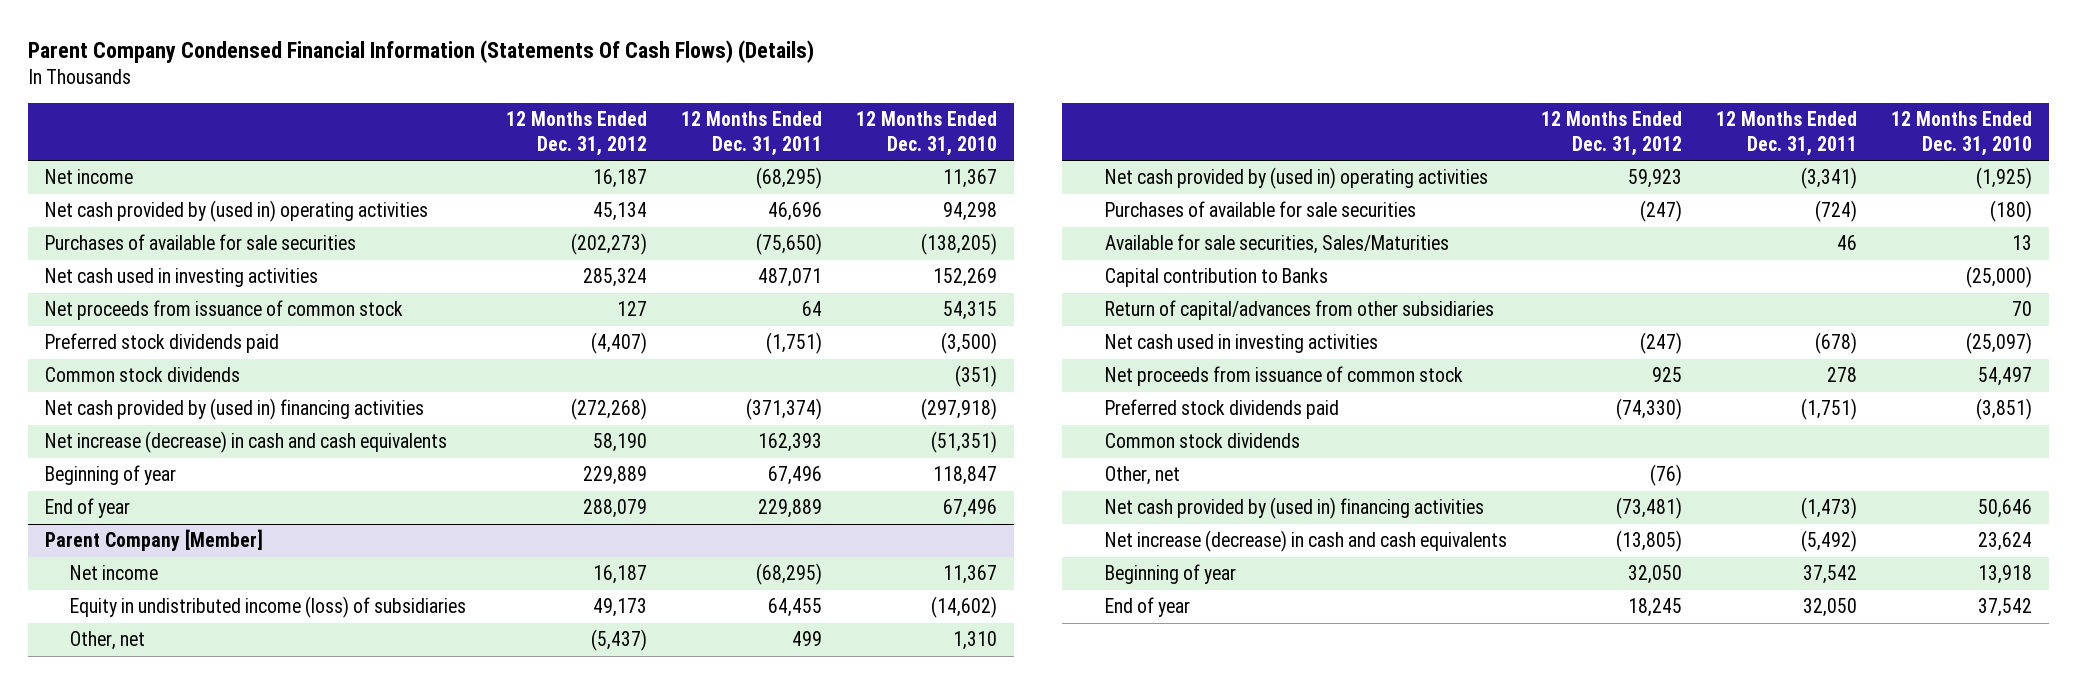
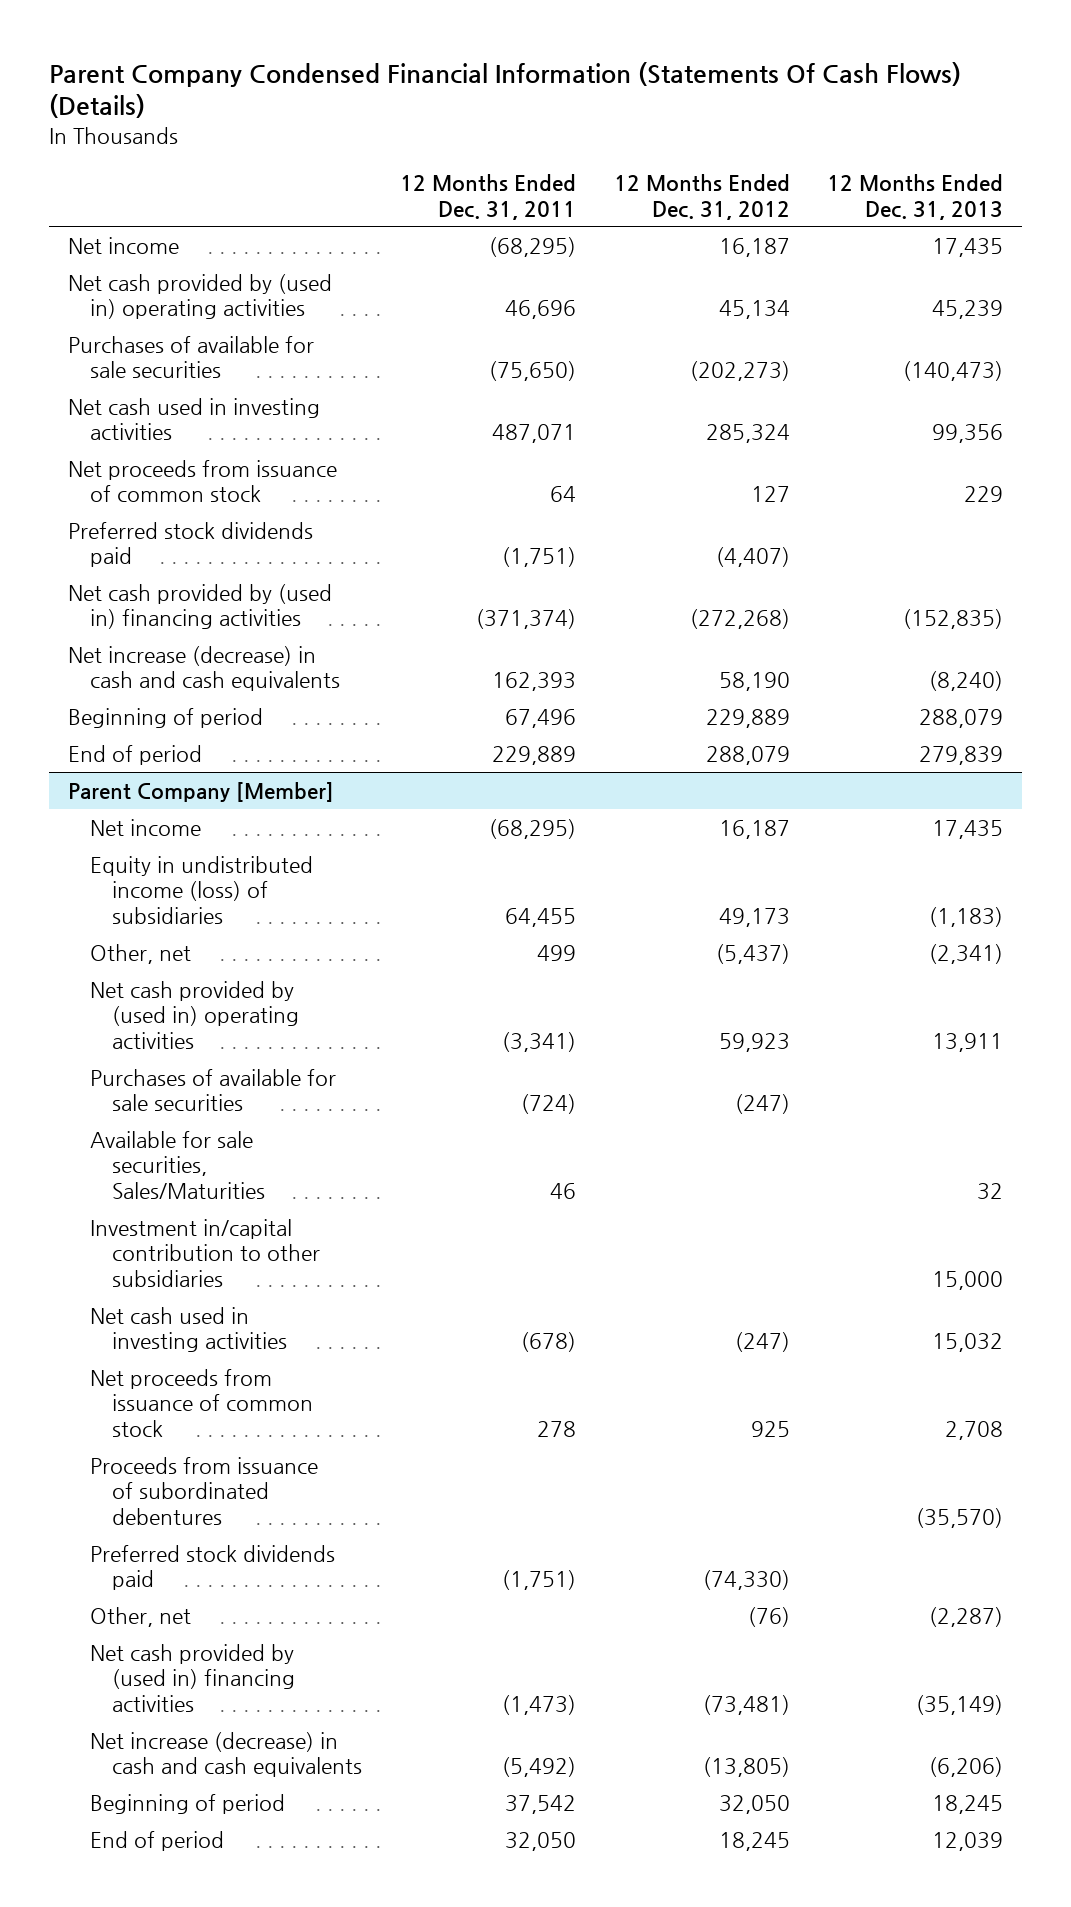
- | 12 Months Ended Dec. 31, 2012 | 12 Months Ended Dec. 31, 2011 | 12 Months Ended Dec. 31, 2010
+ | 12 Months Ended Dec. 31, 2011 | 12 Months Ended Dec. 31, 2012 | 12 Months Ended Dec. 31, 2013
- Common stock dividends | | | (351)
- Beginning of year | 229,889 | 67,496 | 118,847
- End of year | 288,079 | 229,889 | 67,496
+ Beginning of period | 67,496 | 229,889 | 288,079
+ End of period | 229,889 | 288,079 | 279,839
@ Parent Company [Member]
- Capital contribution to Banks | | | (25,000)
- Return of capital/advances from other subsidiaries | | | 70
+ Investment in/capital contribution to other subsidiaries | | | 15,000
+ Proceeds from issuance of subordinated debentures | | | (35,570)
- Common stock dividends
- Beginning of year | 32,050 | 37,542 | 13,918
- End of year | 18,245 | 32,050 | 37,542
+ Beginning of period | 37,542 | 32,050 | 18,245
+ End of period | 32,050 | 18,245 | 12,039

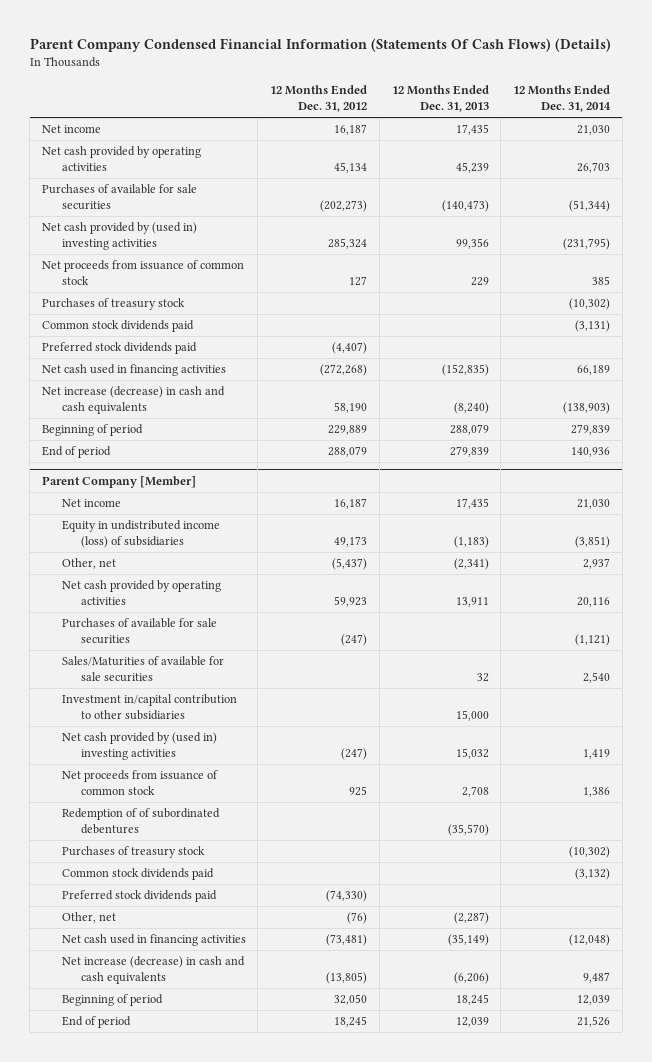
- | 12 Months Ended Dec. 31, 2011 | 12 Months Ended Dec. 31, 2012 | 12 Months Ended Dec. 31, 2013
+ | 12 Months Ended Dec. 31, 2012 | 12 Months Ended Dec. 31, 2013 | 12 Months Ended Dec. 31, 2014
- Net cash provided by (used in) operating activities | 46,696 | 45,134 | 45,239
+ Net cash provided by operating activities | 45,134 | 45,239 | 26,703
- Net cash used in investing activities | 487,071 | 285,324 | 99,356
+ Net cash provided by (used in) investing activities | 285,324 | 99,356 | (231,795)
+ Purchases of treasury stock | | | (10,302)
+ Common stock dividends paid | | | (3,131)
- Net cash provided by (used in) financing activities | (371,374) | (272,268) | (152,835)
+ Net cash used in financing activities | (272,268) | (152,835) | 66,189
@ Parent Company [Member]
- Net cash provided by (used in) operating activities | (3,341) | 59,923 | 13,911
+ Net cash provided by operating activities | 59,923 | 13,911 | 20,116
- Available for sale securities, Sales/Maturities | 46 | | 32
+ Sales/Maturities of available for sale securities | | 32 | 2,540
- Net cash used in investing activities | (678) | (247) | 15,032
+ Net cash provided by (used in) investing activities | (247) | 15,032 | 1,419
- Proceeds from issuance of subordinated debentures | | | (35,570)
+ Redemption of of subordinated debentures | | (35,570) |
+ Purchases of treasury stock | | | (10,302)
+ Common stock dividends paid | | | (3,132)
- Net cash provided by (used in) financing activities | (1,473) | (73,481) | (35,149)
+ Net cash used in financing activities | (73,481) | (35,149) | (12,048)

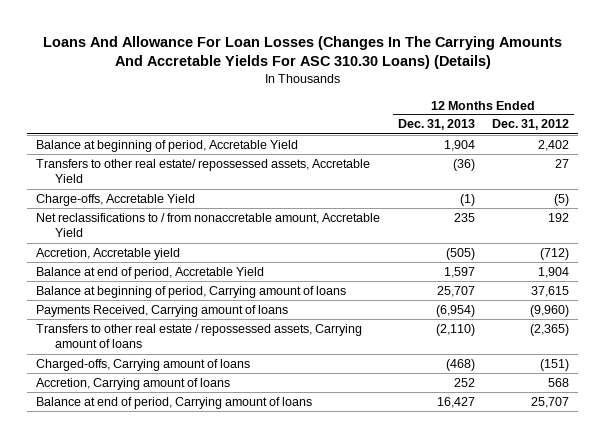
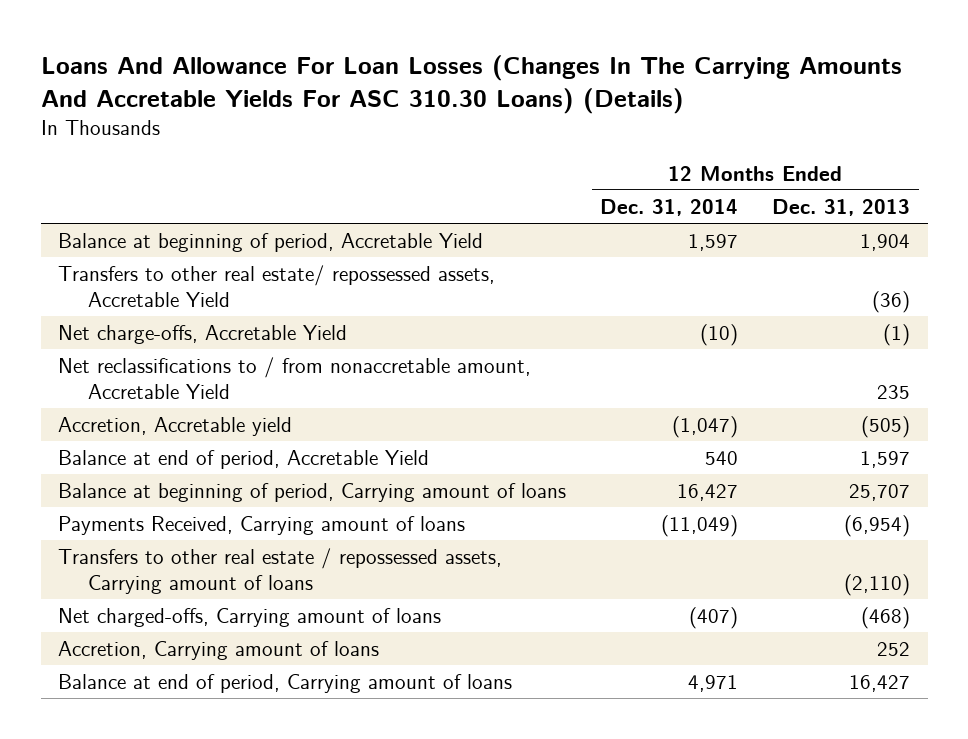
- | 12 Months Ended Dec. 31, 2013 | 12 Months Ended Dec. 31, 2012
+ | 12 Months Ended Dec. 31, 2014 | 12 Months Ended Dec. 31, 2013
- Charge-offs, Accretable Yield | (1) | (5)
+ Net charge-offs, Accretable Yield | (10) | (1)
- Charged-offs, Carrying amount of loans | (468) | (151)
+ Net charged-offs, Carrying amount of loans | (407) | (468)

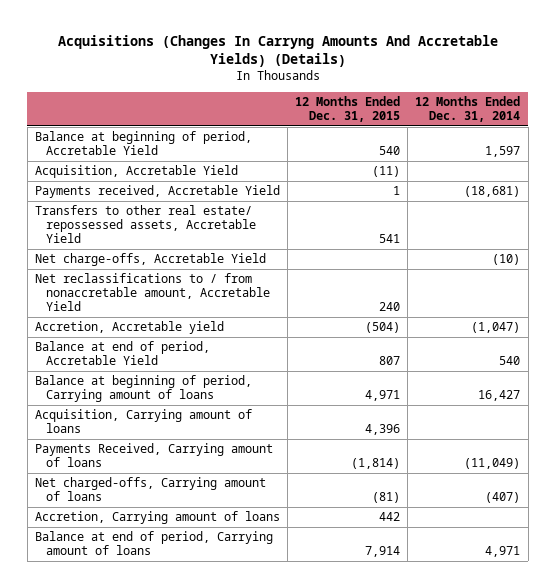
- Loans And Allowance For Loan Losses (Changes In The Carrying Amounts And Accretable Yields For ASC 310.30 Loans) (Details)
+ Acquisitions (Changes In Carryng Amounts And Accretable Yields) (Details)
- | 12 Months Ended Dec. 31, 2014 | 12 Months Ended Dec. 31, 2013
+ | 12 Months Ended Dec. 31, 2015 | 12 Months Ended Dec. 31, 2014
+ Acquisition, Accretable Yield | (11) |
+ Payments received, Accretable Yield | 1 | (18,681)
+ Acquisition, Carrying amount of loans | 4,396 |
- Transfers to other real estate / repossessed assets, Carrying amount of loans | | (2,110)

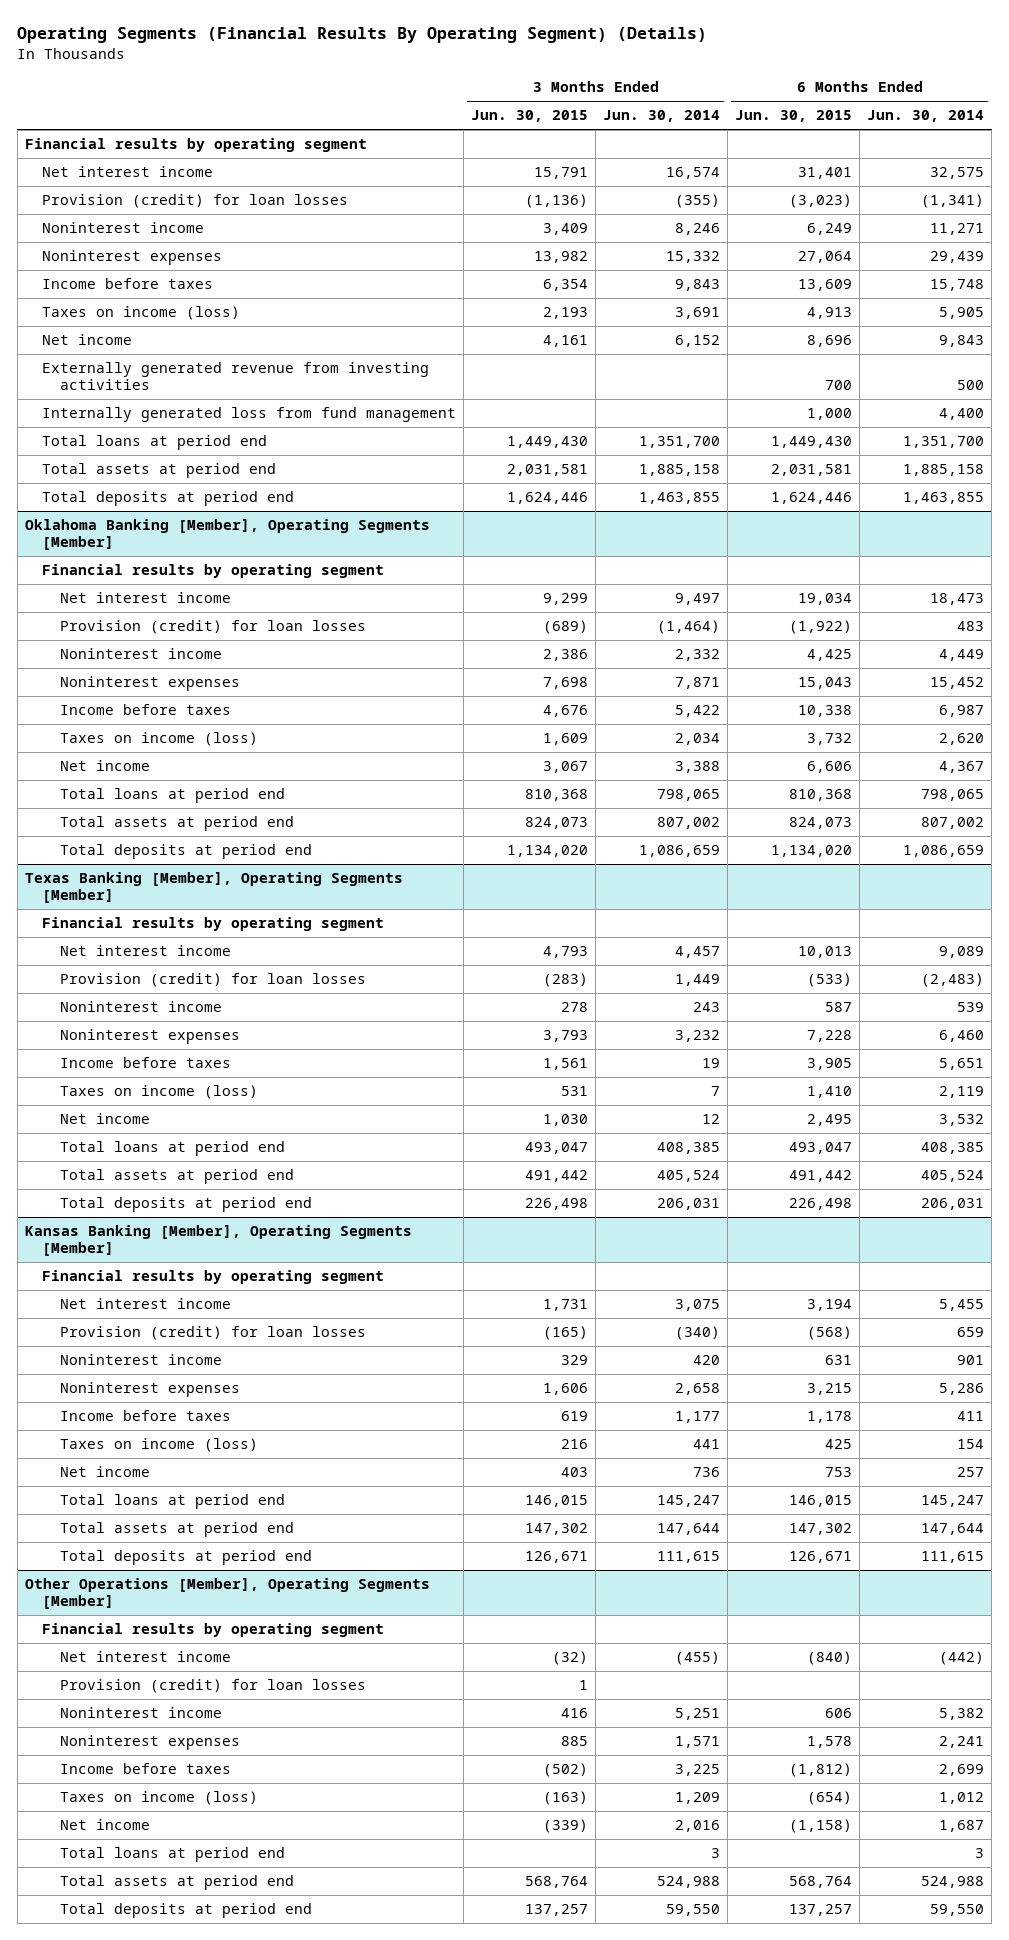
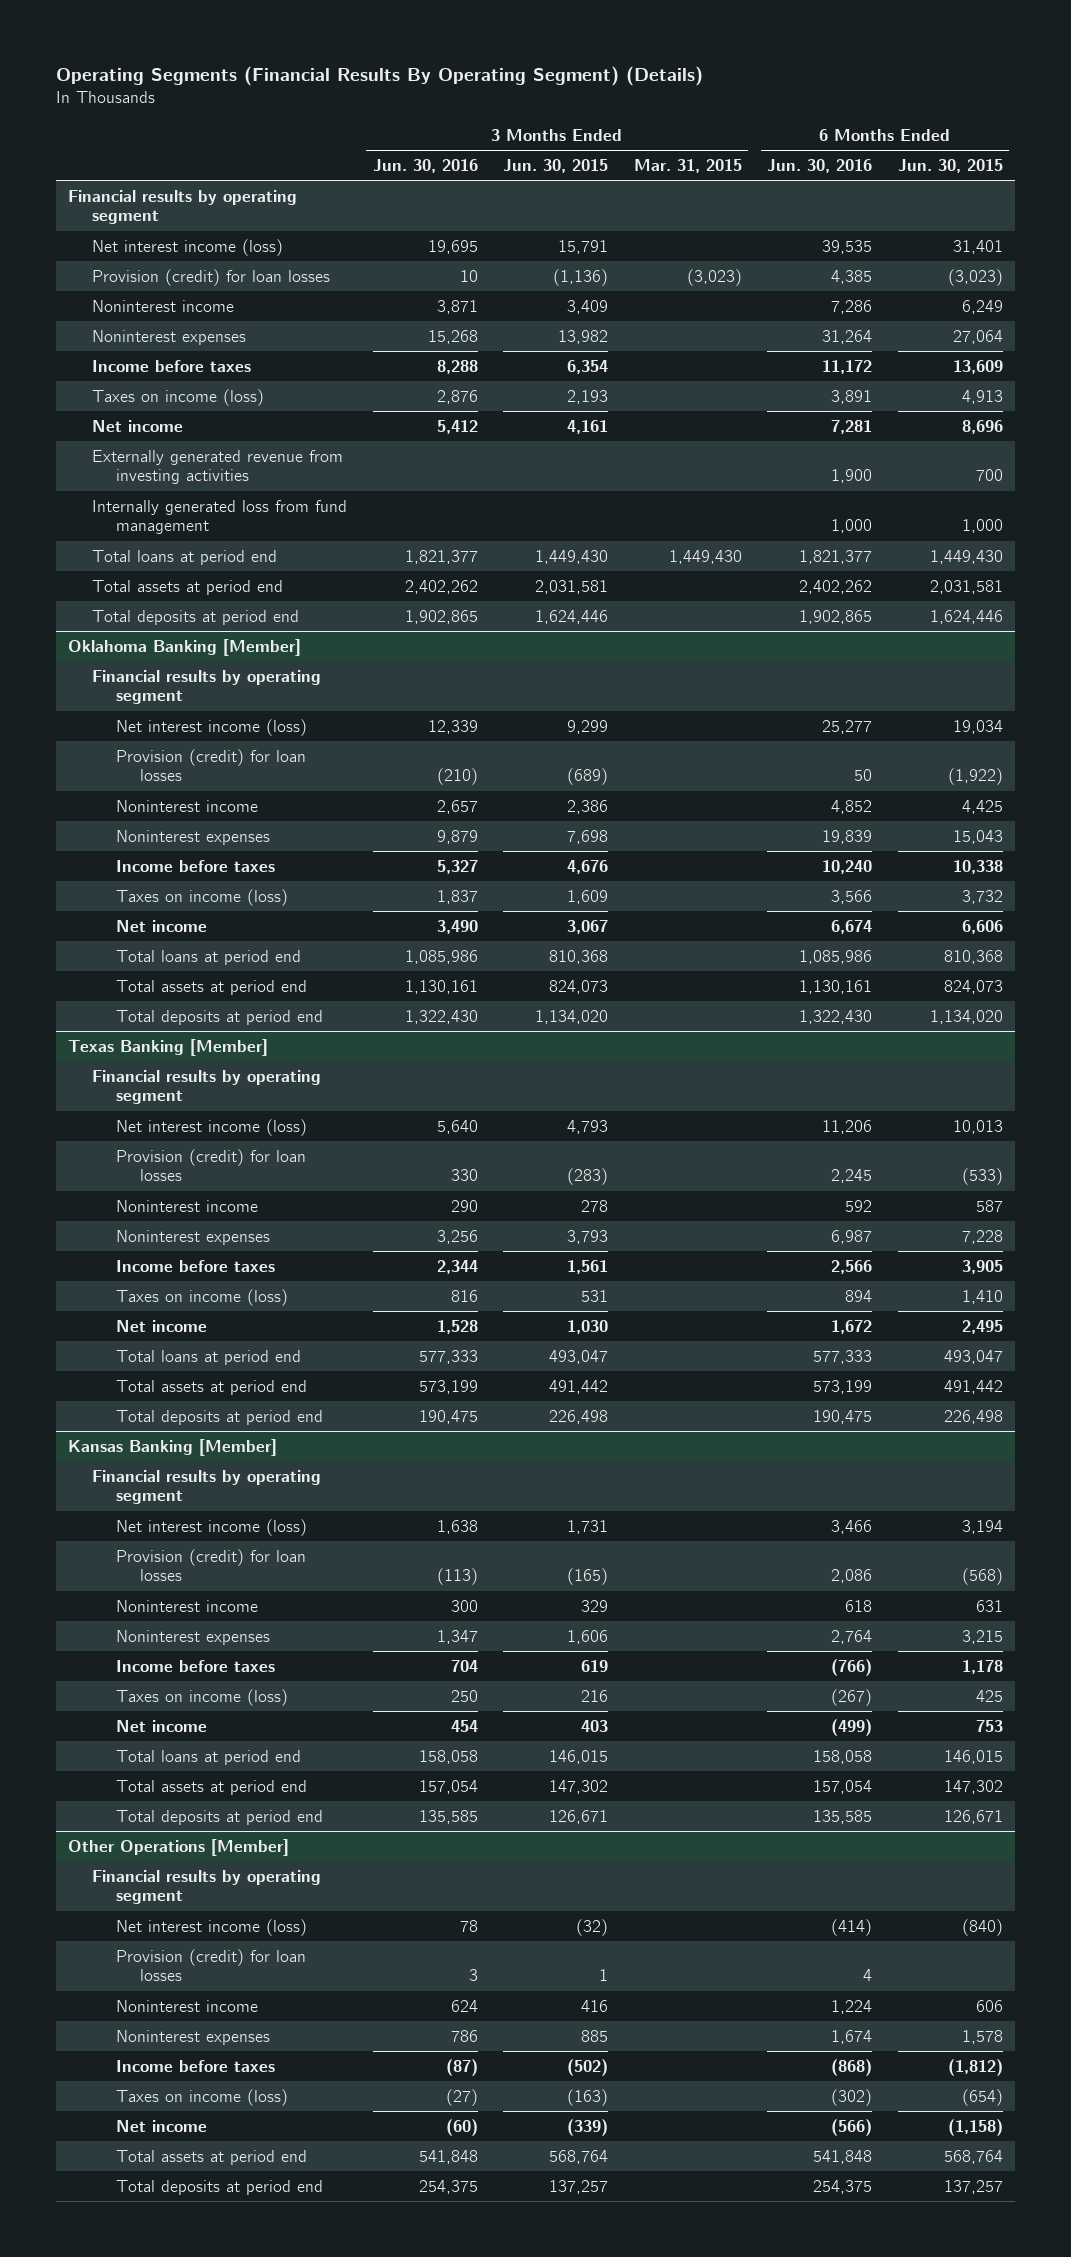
- | 3 Months Ended Jun. 30, 2015 | 3 Months Ended Jun. 30, 2014 | 6 Months Ended Jun. 30, 2015 | 6 Months Ended Jun. 30, 2014
+ | 3 Months Ended Jun. 30, 2016 | 3 Months Ended Jun. 30, 2015 | 3 Months Ended Mar. 31, 2015 | 6 Months Ended Jun. 30, 2016 | 6 Months Ended Jun. 30, 2015
- Net interest income | 15,791 | 16,574 | 31,401 | 32,575
+ Net interest income (loss) | 19,695 | 15,791 | | 39,535 | 31,401
- Oklahoma Banking [Member], Operating Segments [Member]
+ Oklahoma Banking [Member]
- Net interest income | 9,299 | 9,497 | 19,034 | 18,473
+ Net interest income (loss) | 12,339 | 9,299 | | 25,277 | 19,034
- Texas Banking [Member], Operating Segments [Member]
+ Texas Banking [Member]
- Net interest income | 4,793 | 4,457 | 10,013 | 9,089
+ Net interest income (loss) | 5,640 | 4,793 | | 11,206 | 10,013
- Kansas Banking [Member], Operating Segments [Member]
+ Kansas Banking [Member]
- Net interest income | 1,731 | 3,075 | 3,194 | 5,455
+ Net interest income (loss) | 1,638 | 1,731 | | 3,466 | 3,194
- Other Operations [Member], Operating Segments [Member]
+ Other Operations [Member]
- Net interest income | (32) | (455) | (840) | (442)
+ Net interest income (loss) | 78 | (32) | | (414) | (840)
- Total loans at period end | | 3 | | 3

